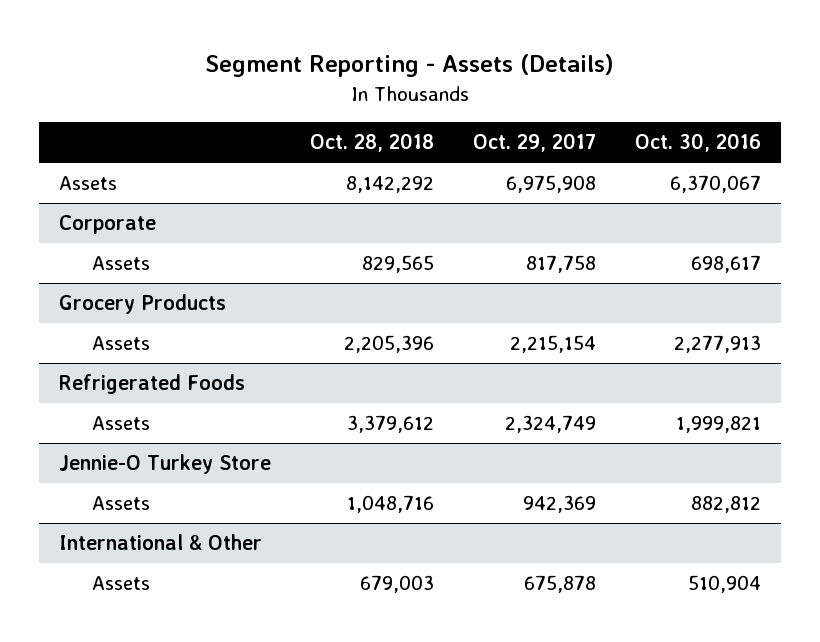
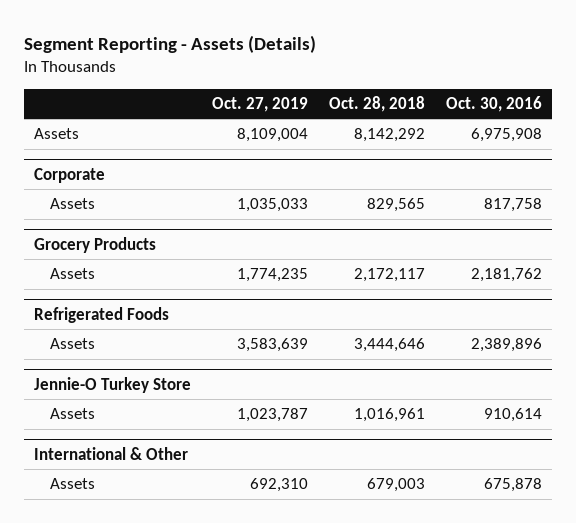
- | Oct. 28, 2018 | Oct. 29, 2017 | Oct. 30, 2016
+ | Oct. 27, 2019 | Oct. 28, 2018 | Oct. 30, 2016
- Assets | 8,142,292 | 6,975,908 | 6,370,067
+ Assets | 8,109,004 | 8,142,292 | 6,975,908
@ Corporate
- Assets | 829,565 | 817,758 | 698,617
+ Assets | 1,035,033 | 829,565 | 817,758
@ Grocery Products
- Assets | 2,205,396 | 2,215,154 | 2,277,913
+ Assets | 1,774,235 | 2,172,117 | 2,181,762
@ Refrigerated Foods
- Assets | 3,379,612 | 2,324,749 | 1,999,821
+ Assets | 3,583,639 | 3,444,646 | 2,389,896
@ Jennie-O Turkey Store
- Assets | 1,048,716 | 942,369 | 882,812
+ Assets | 1,023,787 | 1,016,961 | 910,614
@ International & Other
- Assets | 679,003 | 675,878 | 510,904
+ Assets | 692,310 | 679,003 | 675,878

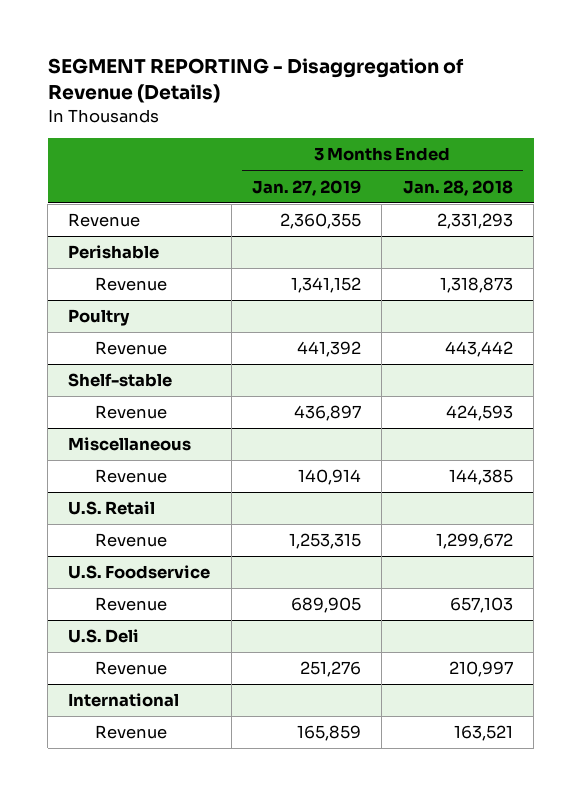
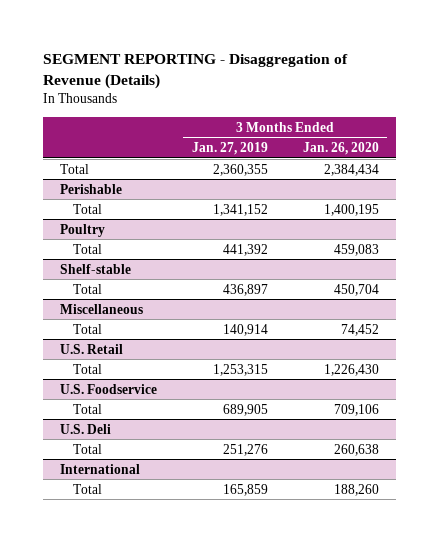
- | 3 Months Ended Jan. 27, 2019 | 3 Months Ended Jan. 28, 2018
+ | 3 Months Ended Jan. 27, 2019 | 3 Months Ended Jan. 26, 2020
- Revenue | 2,360,355 | 2,331,293
+ Total | 2,360,355 | 2,384,434
@ Perishable
- Revenue | 1,341,152 | 1,318,873
+ Total | 1,341,152 | 1,400,195
@ Poultry
- Revenue | 441,392 | 443,442
+ Total | 441,392 | 459,083
@ Shelf-stable
- Revenue | 436,897 | 424,593
+ Total | 436,897 | 450,704
@ Miscellaneous
- Revenue | 140,914 | 144,385
+ Total | 140,914 | 74,452
@ U.S. Retail
- Revenue | 1,253,315 | 1,299,672
+ Total | 1,253,315 | 1,226,430
@ U.S. Foodservice
- Revenue | 689,905 | 657,103
+ Total | 689,905 | 709,106
@ U.S. Deli
- Revenue | 251,276 | 210,997
+ Total | 251,276 | 260,638
@ International
- Revenue | 165,859 | 163,521
+ Total | 165,859 | 188,260

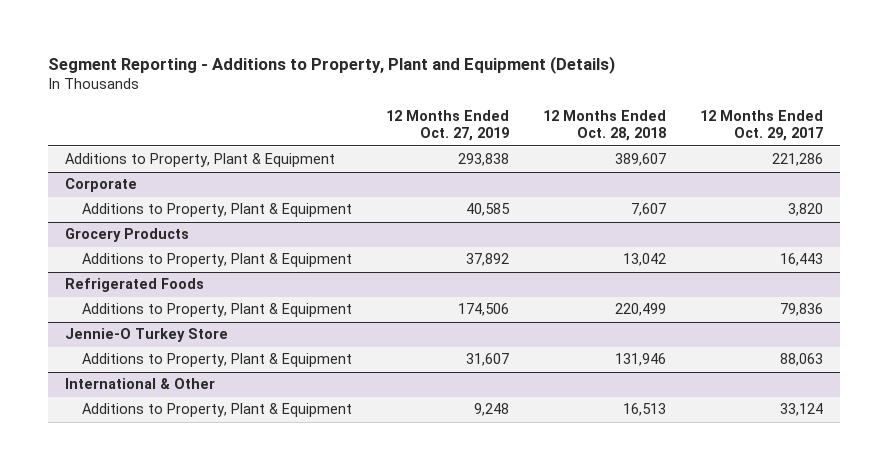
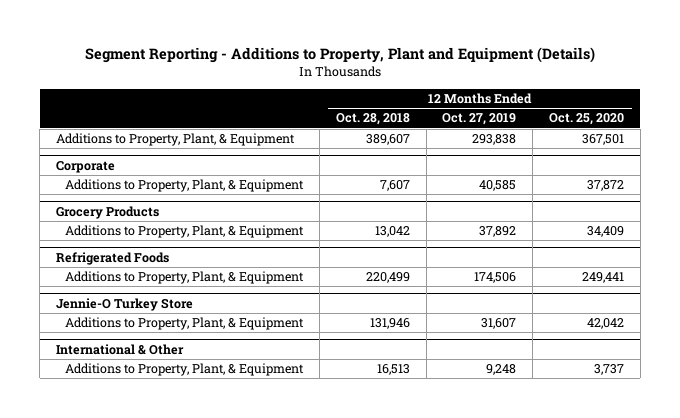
- | 12 Months Ended Oct. 27, 2019 | 12 Months Ended Oct. 28, 2018 | 12 Months Ended Oct. 29, 2017
+ | 12 Months Ended Oct. 28, 2018 | 12 Months Ended Oct. 27, 2019 | 12 Months Ended Oct. 25, 2020
- Additions to Property, Plant & Equipment | 293,838 | 389,607 | 221,286
+ Additions to Property, Plant, & Equipment | 389,607 | 293,838 | 367,501
@ Corporate
- Additions to Property, Plant & Equipment | 40,585 | 7,607 | 3,820
+ Additions to Property, Plant, & Equipment | 7,607 | 40,585 | 37,872
@ Grocery Products
- Additions to Property, Plant & Equipment | 37,892 | 13,042 | 16,443
+ Additions to Property, Plant, & Equipment | 13,042 | 37,892 | 34,409
@ Refrigerated Foods
- Additions to Property, Plant & Equipment | 174,506 | 220,499 | 79,836
+ Additions to Property, Plant, & Equipment | 220,499 | 174,506 | 249,441
@ Jennie-O Turkey Store
- Additions to Property, Plant & Equipment | 31,607 | 131,946 | 88,063
+ Additions to Property, Plant, & Equipment | 131,946 | 31,607 | 42,042
@ International & Other
- Additions to Property, Plant & Equipment | 9,248 | 16,513 | 33,124
+ Additions to Property, Plant, & Equipment | 16,513 | 9,248 | 3,737

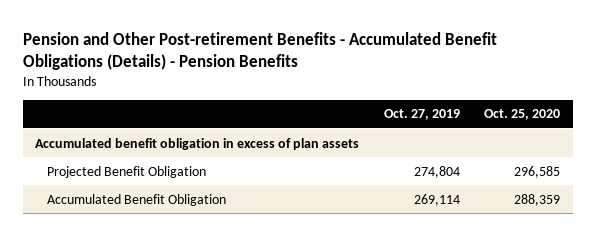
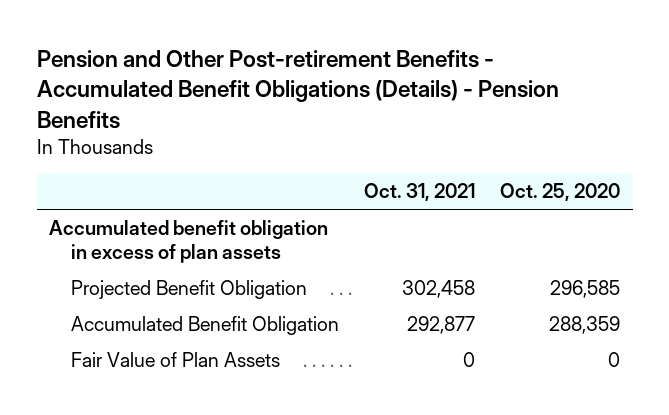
- | Oct. 27, 2019 | Oct. 25, 2020
+ | Oct. 31, 2021 | Oct. 25, 2020
+ Fair Value of Plan Assets | 0 | 0

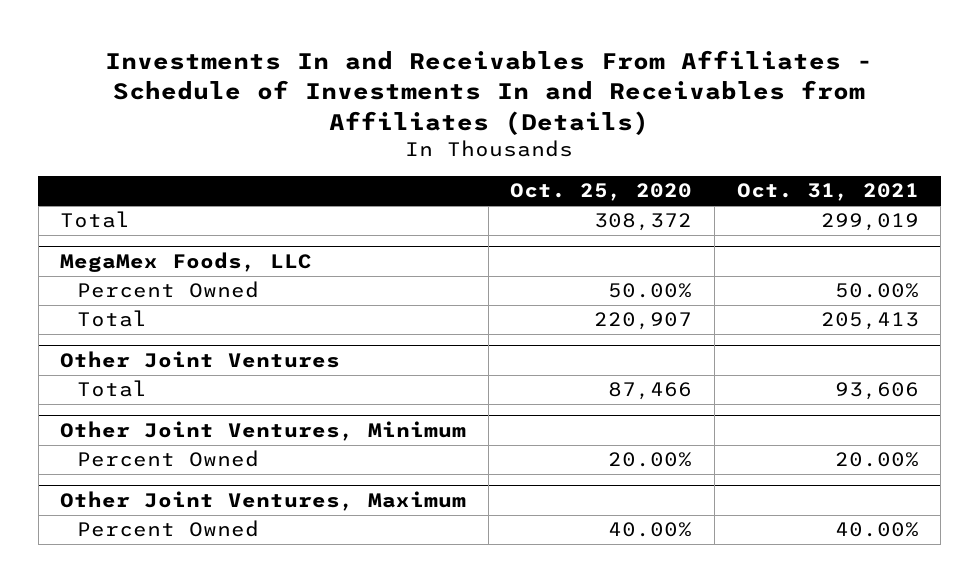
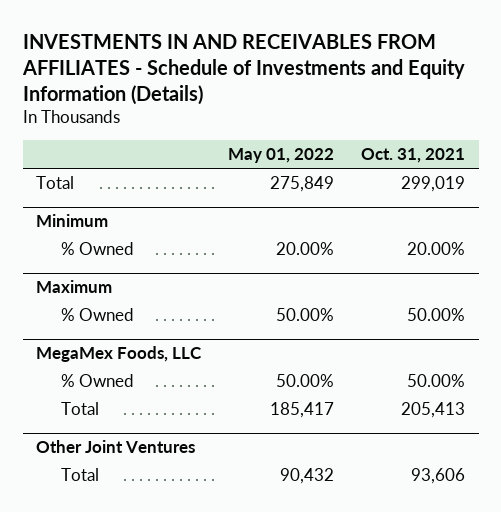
- Investments In and Receivables From Affiliates - Schedule of Investments In and Receivables from Affiliates (Details)
+ INVESTMENTS IN AND RECEIVABLES FROM AFFILIATES - Schedule of Investments and Equity Information (Details)
- | Oct. 25, 2020 | Oct. 31, 2021
+ | May 01, 2022 | Oct. 31, 2021
+ Minimum
+ % Owned | 20.00% | 20.00%
+ Maximum
+ % Owned | 50.00% | 50.00%
@ MegaMex Foods, LLC
- Percent Owned | 50.00% | 50.00%
+ % Owned | 50.00% | 50.00%
- Other Joint Ventures, Minimum
- Percent Owned | 20.00% | 20.00%
- Other Joint Ventures, Maximum
- Percent Owned | 40.00% | 40.00%

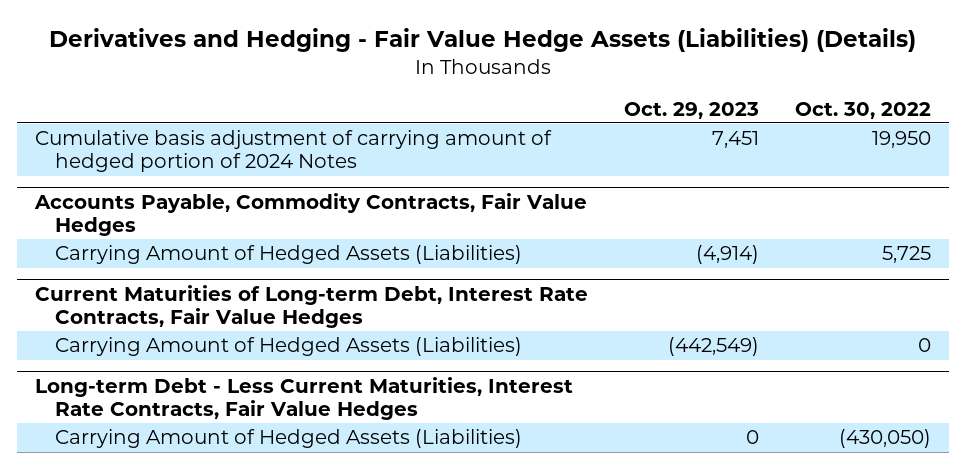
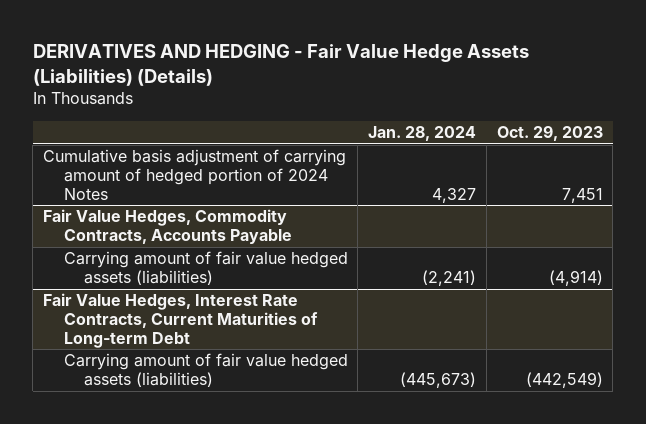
- Derivatives and Hedging - Fair Value Hedge Assets (Liabilities) (Details)
+ DERIVATIVES AND HEDGING - Fair Value Hedge Assets (Liabilities) (Details)
- | Oct. 29, 2023 | Oct. 30, 2022
+ | Jan. 28, 2024 | Oct. 29, 2023
- Accounts Payable, Commodity Contracts, Fair Value Hedges
- Carrying Amount of Hedged Assets (Liabilities) | (4,914) | 5,725
- Current Maturities of Long-term Debt, Interest Rate Contracts, Fair Value Hedges
- Carrying Amount of Hedged Assets (Liabilities) | (442,549) | 0
- Long-term Debt - Less Current Maturities, Interest Rate Contracts, Fair Value Hedges
- Carrying Amount of Hedged Assets (Liabilities) | 0 | (430,050)
+ Fair Value Hedges, Commodity Contracts, Accounts Payable
+ Carrying amount of fair value hedged assets (liabilities) | (2,241) | (4,914)
+ Fair Value Hedges, Interest Rate Contracts, Current Maturities of Long-term Debt
+ Carrying amount of fair value hedged assets (liabilities) | (445,673) | (442,549)

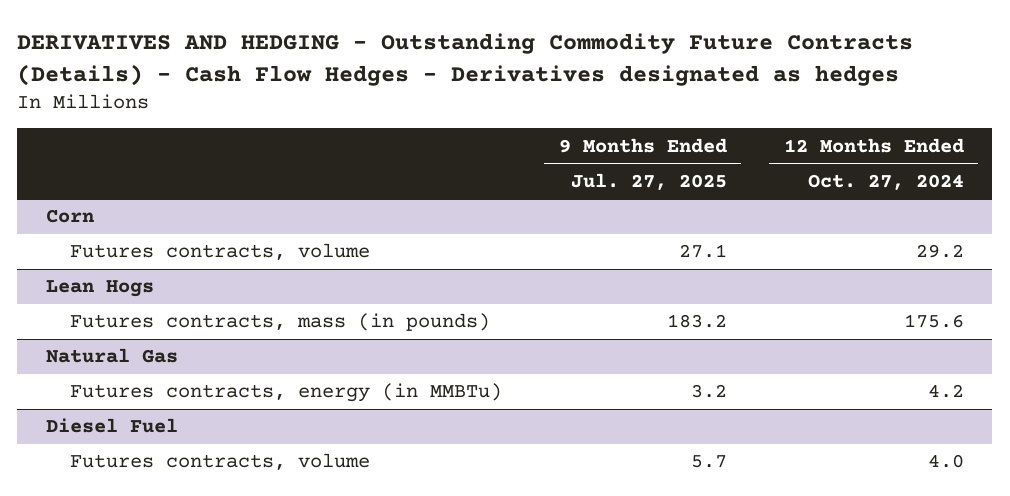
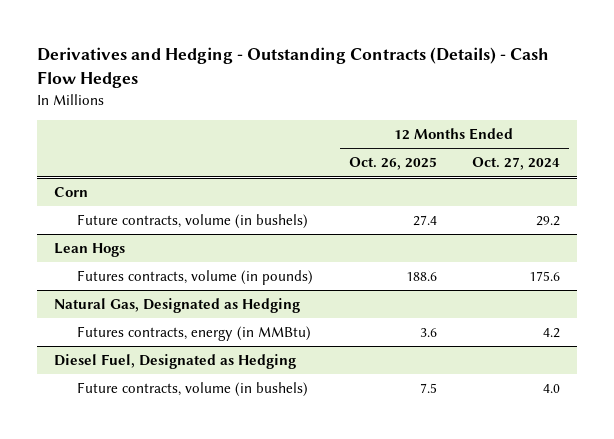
- DERIVATIVES AND HEDGING - Outstanding Commodity Future Contracts (Details) - Cash Flow Hedges - Derivatives designated as hedges
+ Derivatives and Hedging - Outstanding Contracts (Details) - Cash Flow Hedges
- | 9 Months Ended Jul. 27, 2025 | 12 Months Ended Oct. 27, 2024
+ | 12 Months Ended Oct. 26, 2025 | 12 Months Ended Oct. 27, 2024
@ Corn
- Futures contracts, volume | 27.1 | 29.2
+ Future contracts, volume (in bushels) | 27.4 | 29.2
@ Lean Hogs
- Futures contracts, mass (in pounds) | 183.2 | 175.6
- Natural Gas
- Futures contracts, energy (in MMBTu) | 3.2 | 4.2
- Diesel Fuel
- Futures contracts, volume | 5.7 | 4.0
@ Lean Hogs
+ Futures contracts, volume (in pounds) | 188.6 | 175.6
+ Natural Gas, Designated as Hedging
+ Futures contracts, energy (in MMBtu) | 3.6 | 4.2
+ Diesel Fuel, Designated as Hedging
+ Future contracts, volume (in bushels) | 7.5 | 4.0

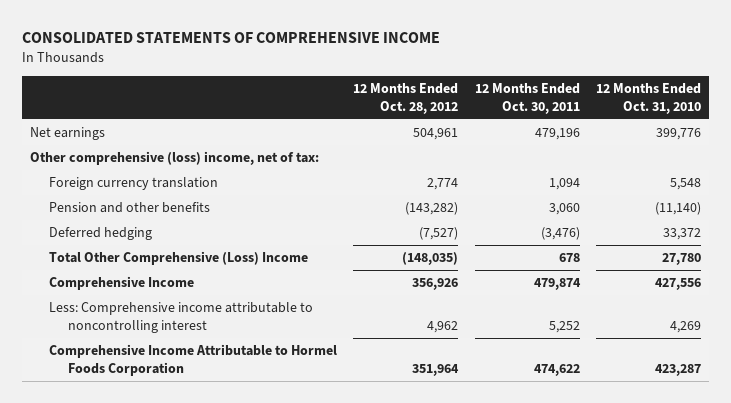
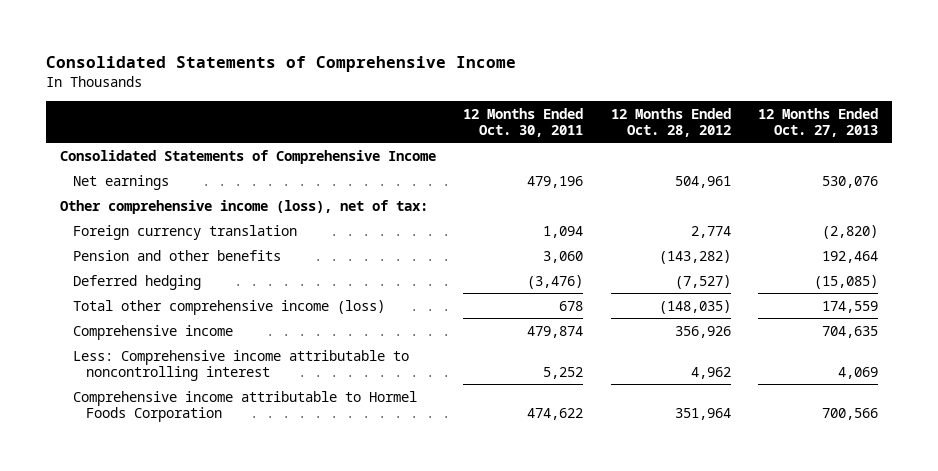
- CONSOLIDATED STATEMENTS OF COMPREHENSIVE INCOME
+ Consolidated Statements of Comprehensive Income
- | 12 Months Ended Oct. 28, 2012 | 12 Months Ended Oct. 30, 2011 | 12 Months Ended Oct. 31, 2010
+ | 12 Months Ended Oct. 30, 2011 | 12 Months Ended Oct. 28, 2012 | 12 Months Ended Oct. 27, 2013
+ Consolidated Statements of Comprehensive Income
- Other comprehensive (loss) income, net of tax:
+ Other comprehensive income (loss), net of tax:
- Total Other Comprehensive (Loss) Income | (148,035) | 678 | 27,780
- Comprehensive Income | 356,926 | 479,874 | 427,556
+ Total other comprehensive income (loss) | 678 | (148,035) | 174,559
+ Comprehensive income | 479,874 | 356,926 | 704,635
- Comprehensive Income Attributable to Hormel Foods Corporation | 351,964 | 474,622 | 423,287
+ Comprehensive income attributable to Hormel Foods Corporation | 474,622 | 351,964 | 700,566

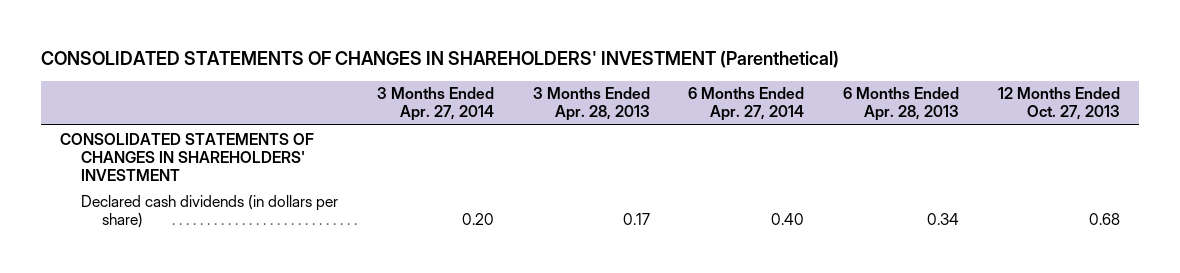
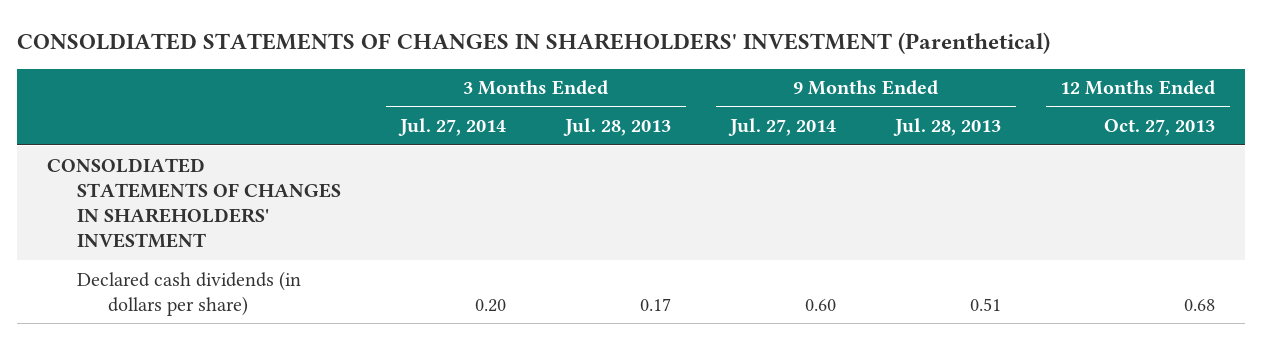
- CONSOLIDATED STATEMENTS OF CHANGES IN SHAREHOLDERS' INVESTMENT (Parenthetical)
+ CONSOLDIATED STATEMENTS OF CHANGES IN SHAREHOLDERS' INVESTMENT (Parenthetical)
- | 3 Months Ended Apr. 27, 2014 | 3 Months Ended Apr. 28, 2013 | 6 Months Ended Apr. 27, 2014 | 6 Months Ended Apr. 28, 2013 | 12 Months Ended Oct. 27, 2013
+ | 3 Months Ended Jul. 27, 2014 | 3 Months Ended Jul. 28, 2013 | 9 Months Ended Jul. 27, 2014 | 9 Months Ended Jul. 28, 2013 | 12 Months Ended Oct. 27, 2013
- CONSOLIDATED STATEMENTS OF CHANGES IN SHAREHOLDERS' INVESTMENT
+ CONSOLDIATED STATEMENTS OF CHANGES IN SHAREHOLDERS' INVESTMENT

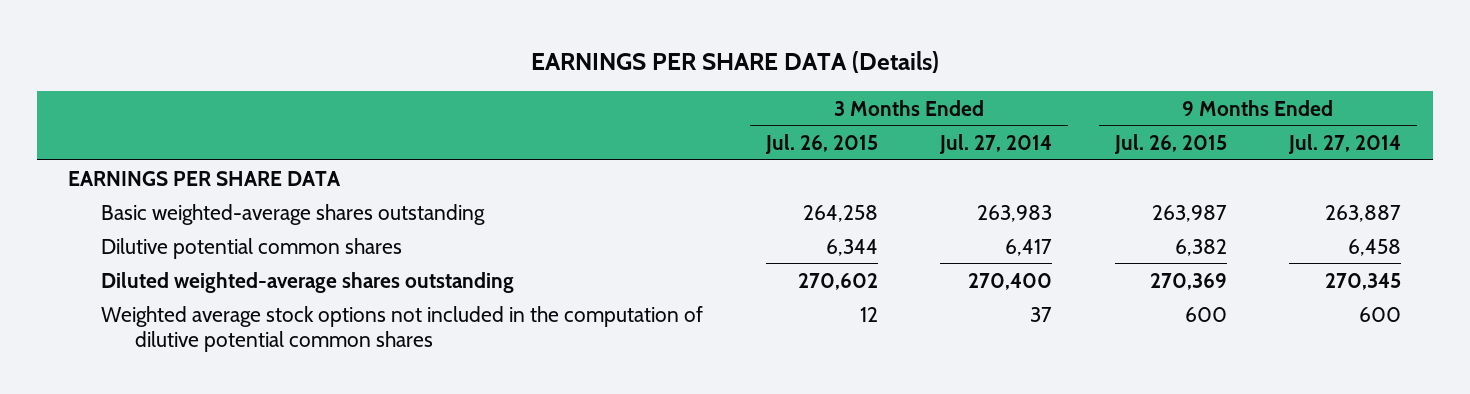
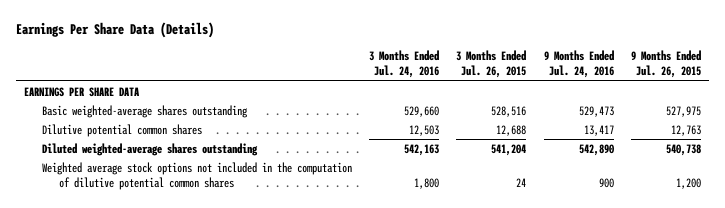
- EARNINGS PER SHARE DATA (Details)
+ Earnings Per Share Data (Details)
- | 3 Months Ended Jul. 26, 2015 | 3 Months Ended Jul. 27, 2014 | 9 Months Ended Jul. 26, 2015 | 9 Months Ended Jul. 27, 2014
+ | 3 Months Ended Jul. 24, 2016 | 3 Months Ended Jul. 26, 2015 | 9 Months Ended Jul. 24, 2016 | 9 Months Ended Jul. 26, 2015
- Basic weighted-average shares outstanding | 264,258 | 263,983 | 263,987 | 263,887
- Dilutive potential common shares | 6,344 | 6,417 | 6,382 | 6,458
- Diluted weighted-average shares outstanding | 270,602 | 270,400 | 270,369 | 270,345
- Weighted average stock options not included in the computation of dilutive potential common shares | 12 | 37 | 600 | 600
+ Basic weighted-average shares outstanding | 529,660 | 528,516 | 529,473 | 527,975
+ Dilutive potential common shares | 12,503 | 12,688 | 13,417 | 12,763
+ Diluted weighted-average shares outstanding | 542,163 | 541,204 | 542,890 | 540,738
+ Weighted average stock options not included in the computation of dilutive potential common shares | 1,800 | 24 | 900 | 1,200

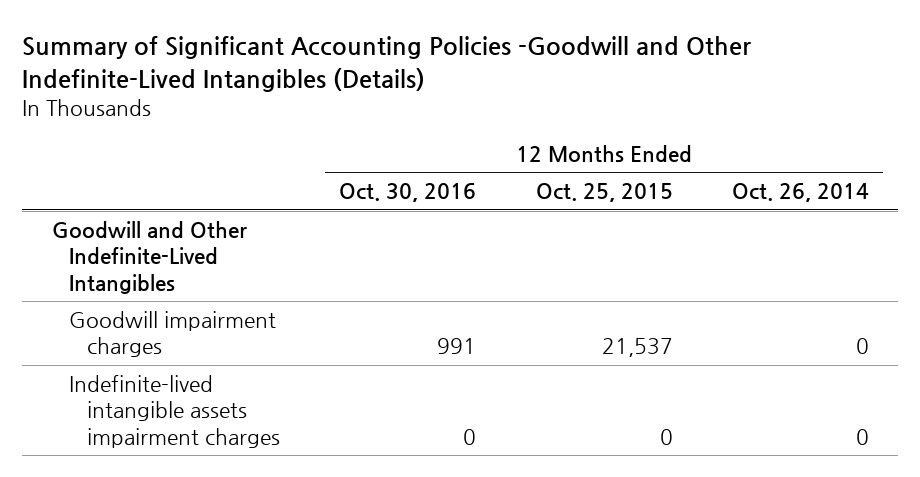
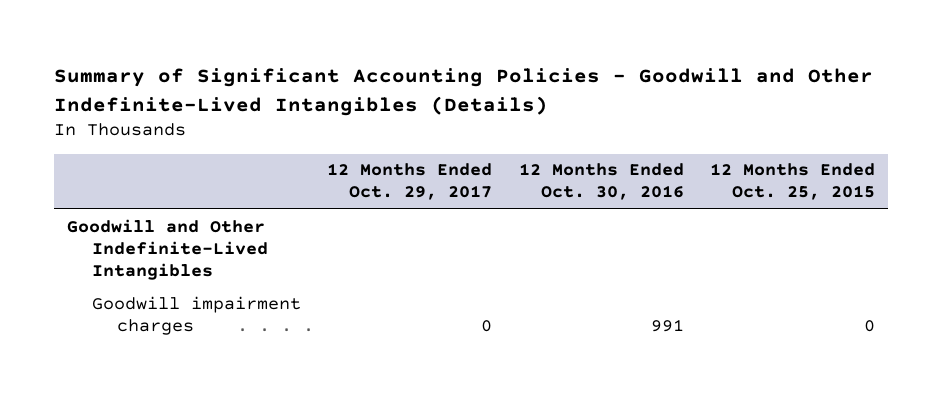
- Summary of Significant Accounting Policies -Goodwill and Other Indefinite-Lived Intangibles (Details)
+ Summary of Significant Accounting Policies - Goodwill and Other Indefinite-Lived Intangibles (Details)
- | 12 Months Ended Oct. 30, 2016 | 12 Months Ended Oct. 25, 2015 | 12 Months Ended Oct. 26, 2014
+ | 12 Months Ended Oct. 29, 2017 | 12 Months Ended Oct. 30, 2016 | 12 Months Ended Oct. 25, 2015
- Goodwill impairment charges | 991 | 21,537 | 0
- Indefinite-lived intangible assets impairment charges | 0 | 0 | 0
+ Goodwill impairment charges | 0 | 991 | 0

